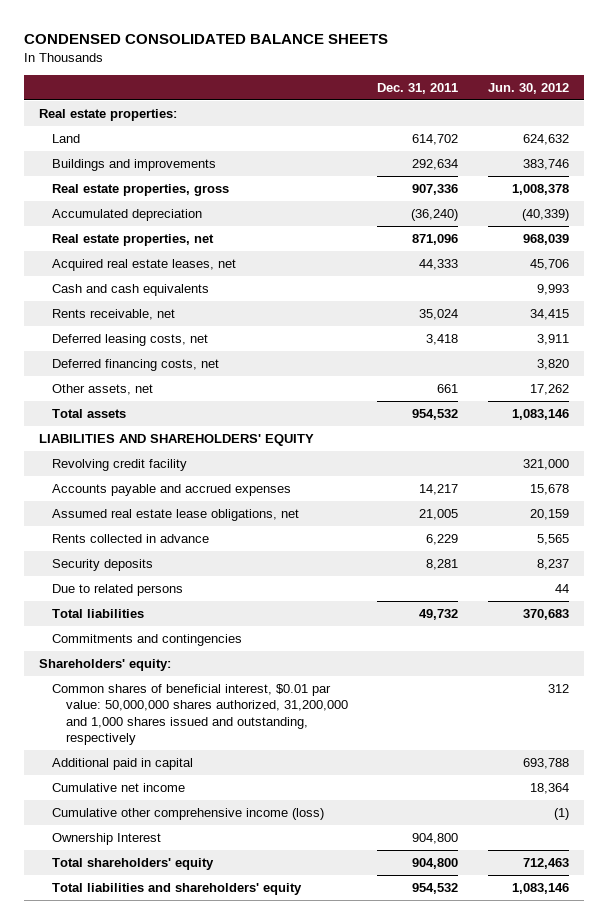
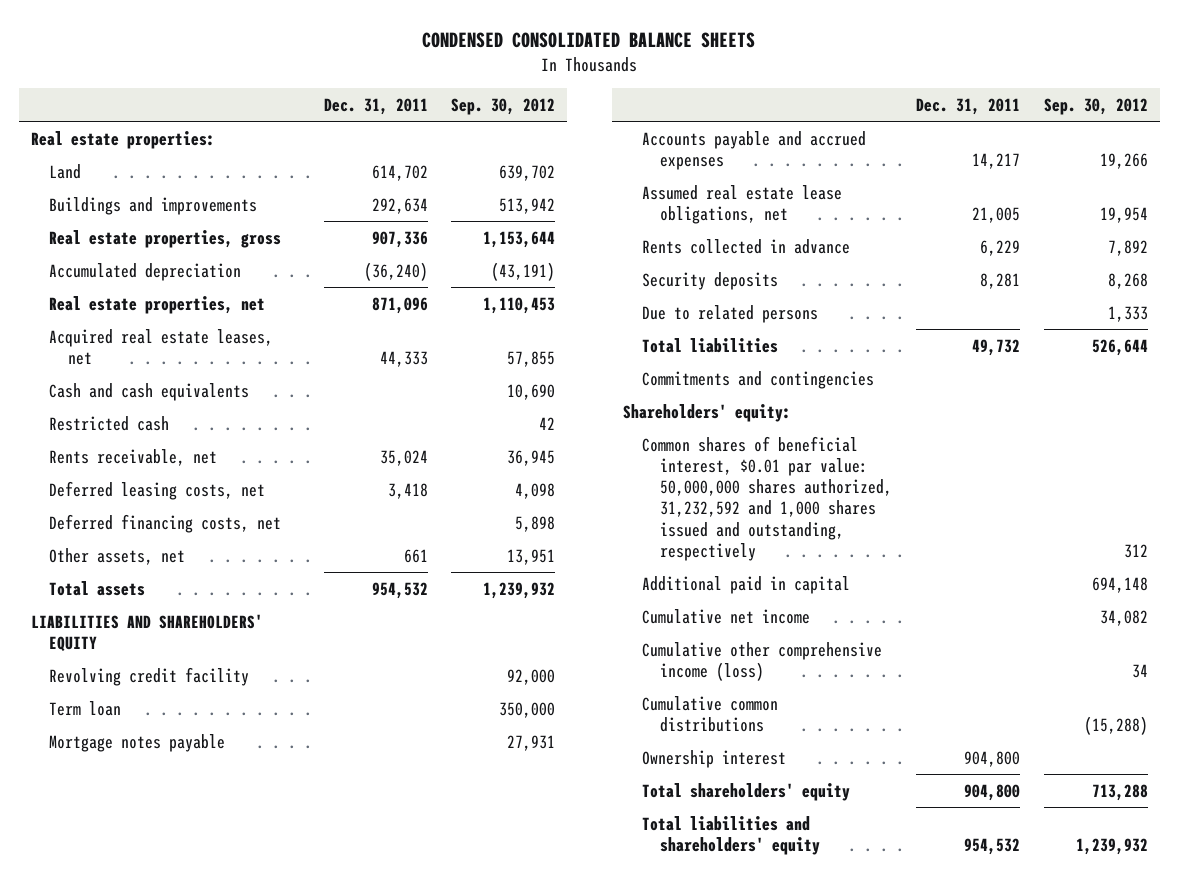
- | Dec. 31, 2011 | Jun. 30, 2012
+ | Dec. 31, 2011 | Sep. 30, 2012
+ Restricted cash | | 42
+ Term loan | | 350,000
+ Mortgage notes payable | | 27,931
- Common shares of beneficial interest, $0.01 par value: 50,000,000 shares authorized, 31,200,000 and 1,000 shares issued and outstanding, respectively | | 312
+ Common shares of beneficial interest, $0.01 par value: 50,000,000 shares authorized, 31,232,592 and 1,000 shares issued and outstanding, respectively | | 312
- Ownership Interest | 904,800 |
+ Cumulative common distributions | | (15,288)
+ Ownership interest | 904,800 |

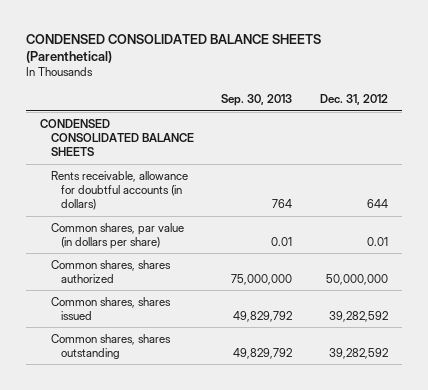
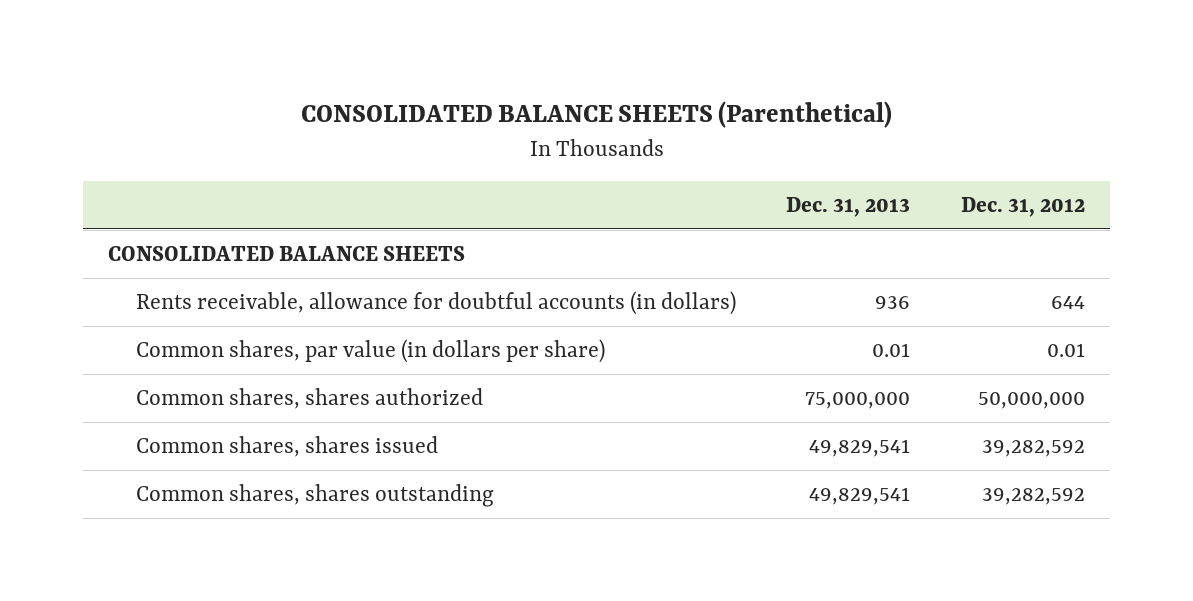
- CONDENSED CONSOLIDATED BALANCE SHEETS (Parenthetical)
+ CONSOLIDATED BALANCE SHEETS (Parenthetical)
- | Sep. 30, 2013 | Dec. 31, 2012
+ | Dec. 31, 2013 | Dec. 31, 2012
- CONDENSED CONSOLIDATED BALANCE SHEETS
+ CONSOLIDATED BALANCE SHEETS

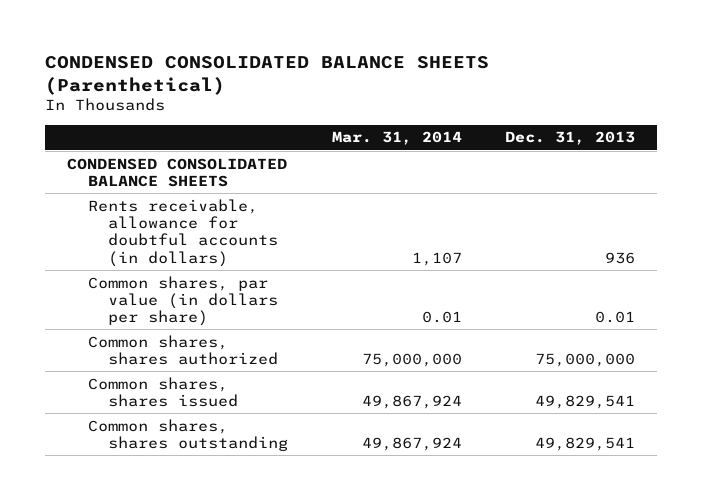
- CONSOLIDATED BALANCE SHEETS (Parenthetical)
+ CONDENSED CONSOLIDATED BALANCE SHEETS (Parenthetical)
- | Dec. 31, 2013 | Dec. 31, 2012
+ | Mar. 31, 2014 | Dec. 31, 2013
- CONSOLIDATED BALANCE SHEETS
+ CONDENSED CONSOLIDATED BALANCE SHEETS

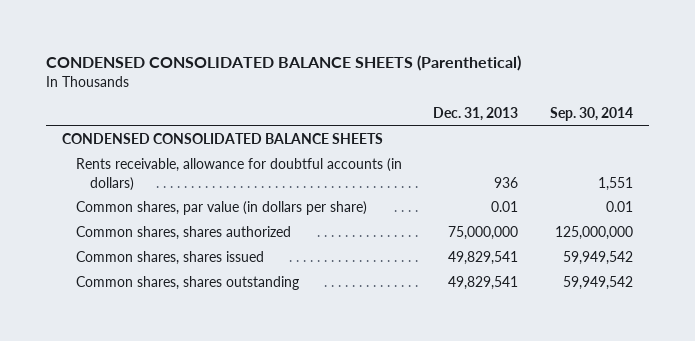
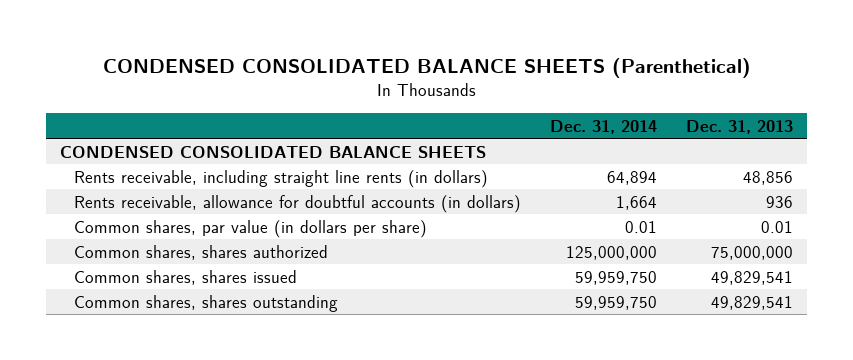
- | Dec. 31, 2013 | Sep. 30, 2014
+ | Dec. 31, 2014 | Dec. 31, 2013
+ Rents receivable, including straight line rents (in dollars) | 64,894 | 48,856

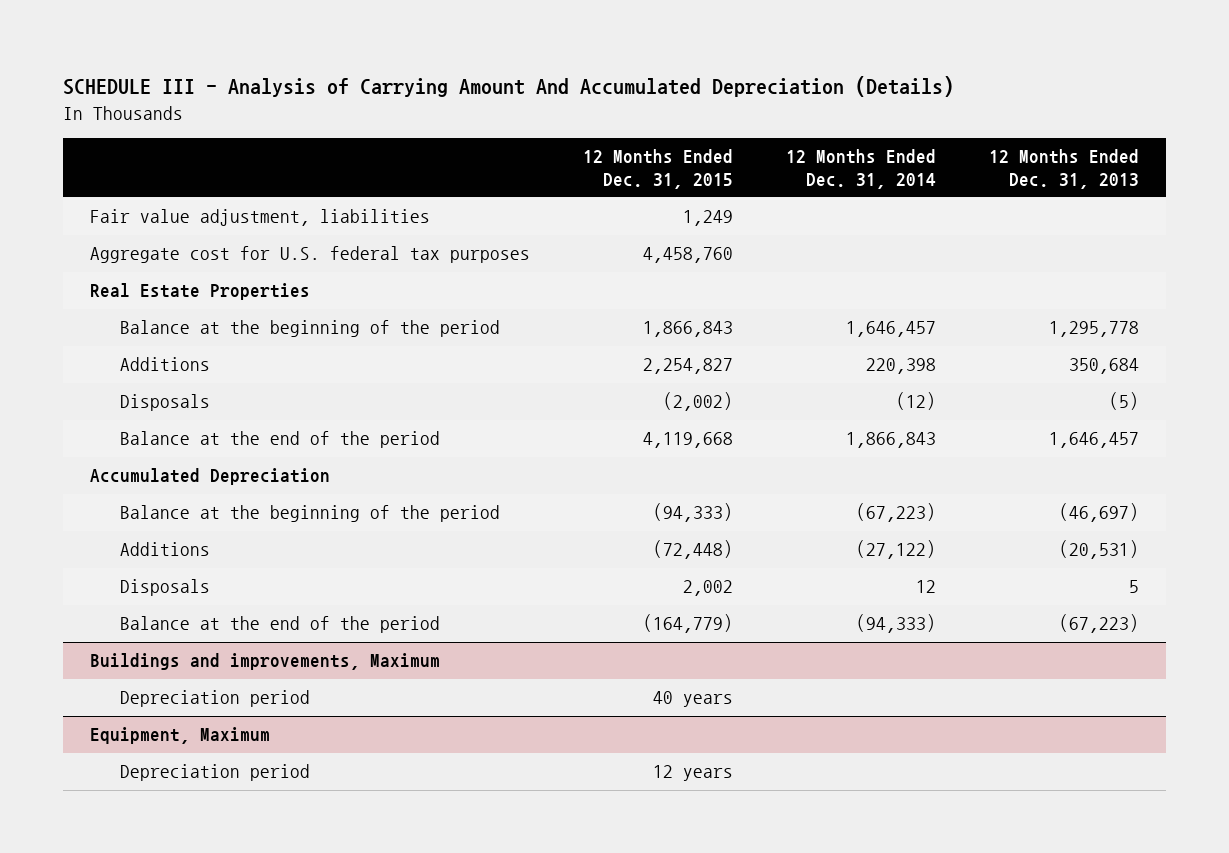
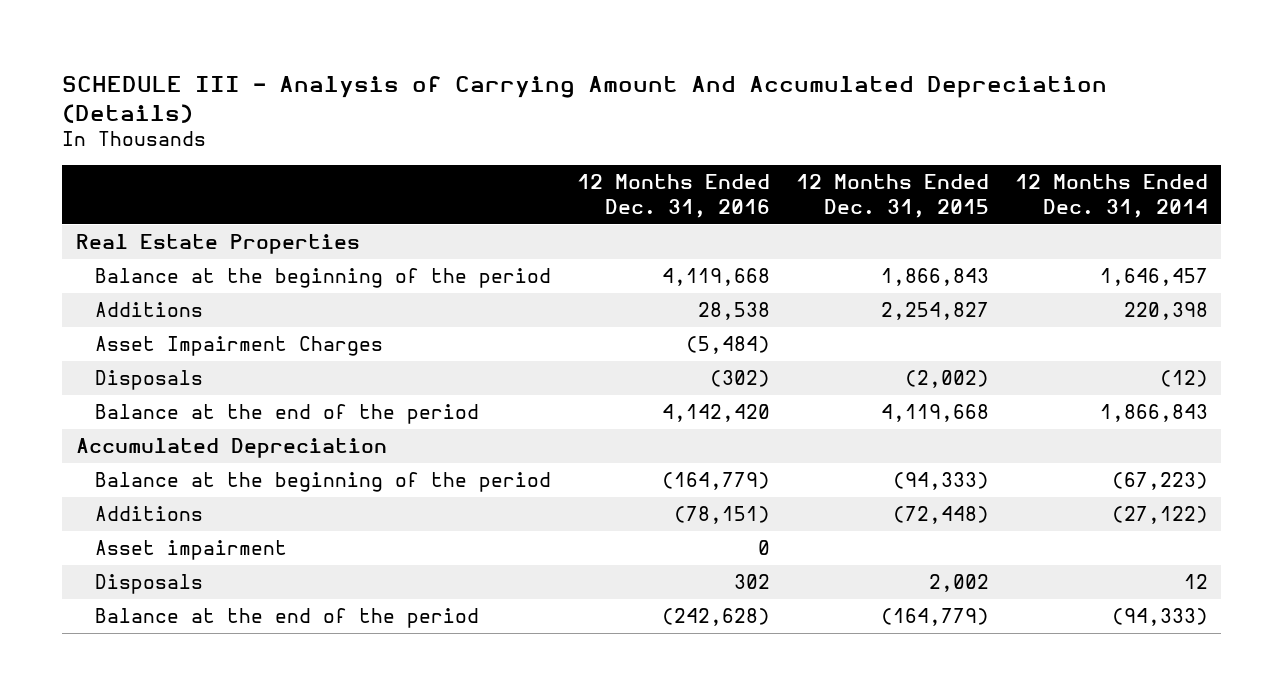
- | 12 Months Ended Dec. 31, 2015 | 12 Months Ended Dec. 31, 2014 | 12 Months Ended Dec. 31, 2013
+ | 12 Months Ended Dec. 31, 2016 | 12 Months Ended Dec. 31, 2015 | 12 Months Ended Dec. 31, 2014
- Fair value adjustment, liabilities | 1,249 | |
- Aggregate cost for U.S. federal tax purposes | 4,458,760 | |
+ Asset Impairment Charges | (5,484) | |
+ Asset impairment | 0 | |
- Buildings and improvements, Maximum
- Depreciation period | 40 years | |
- Equipment, Maximum
- Depreciation period | 12 years | |

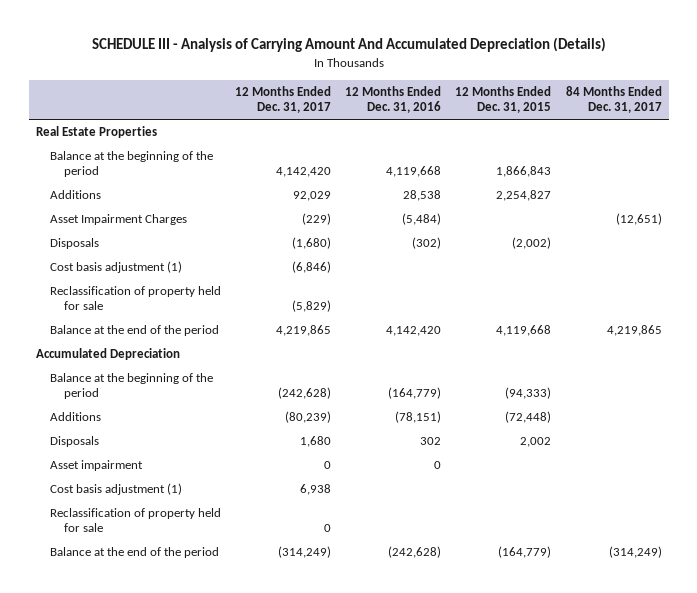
- | 12 Months Ended Dec. 31, 2016 | 12 Months Ended Dec. 31, 2015 | 12 Months Ended Dec. 31, 2014
+ | 12 Months Ended Dec. 31, 2017 | 12 Months Ended Dec. 31, 2016 | 12 Months Ended Dec. 31, 2015 | 84 Months Ended Dec. 31, 2017
+ Cost basis adjustment (1) | (6,846) | | |
+ Reclassification of property held for sale | (5,829) | | |
moved down: Asset impairment | 0 | 0 | |
+ Cost basis adjustment (1) | 6,938 | | |
+ Reclassification of property held for sale | 0 | | |

